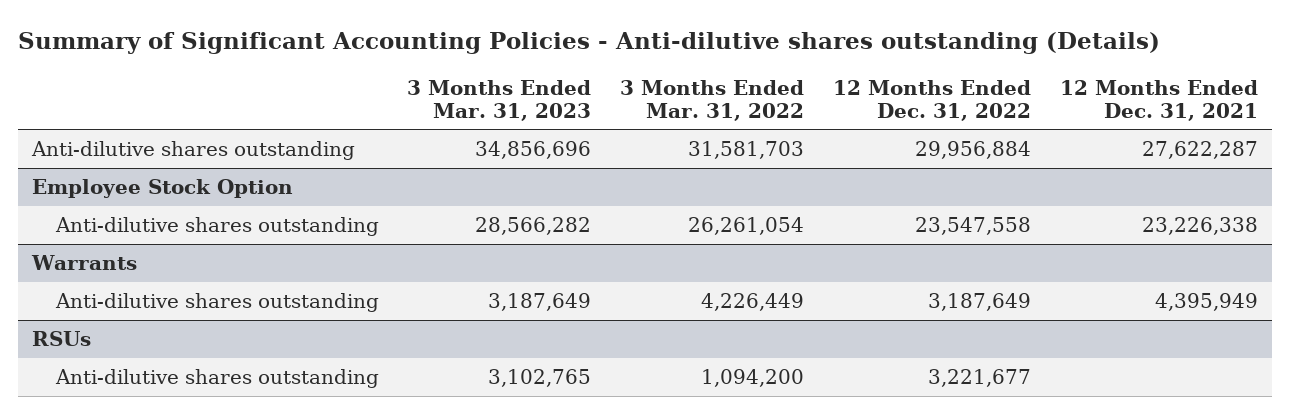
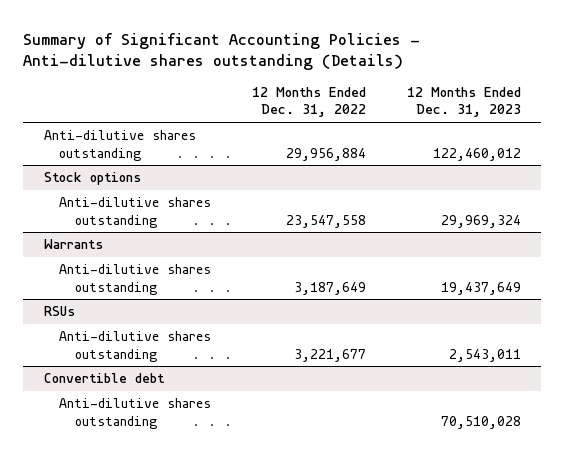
- | 3 Months Ended Mar. 31, 2023 | 3 Months Ended Mar. 31, 2022 | 12 Months Ended Dec. 31, 2022 | 12 Months Ended Dec. 31, 2021
+ | 12 Months Ended Dec. 31, 2022 | 12 Months Ended Dec. 31, 2023
- Employee Stock Option
+ Stock options
+ Convertible debt
+ Anti-dilutive shares outstanding | | 70,510,028

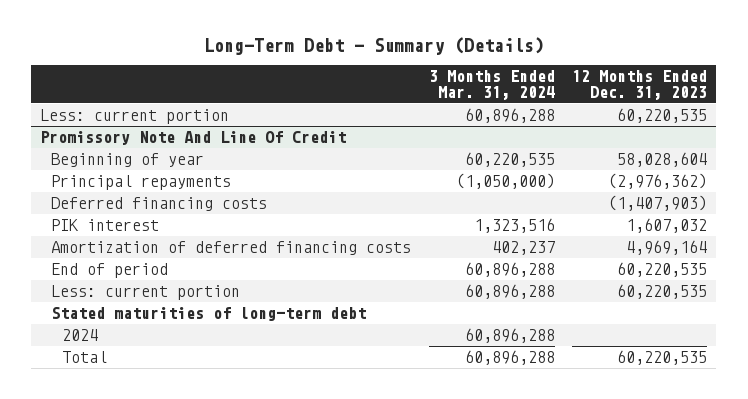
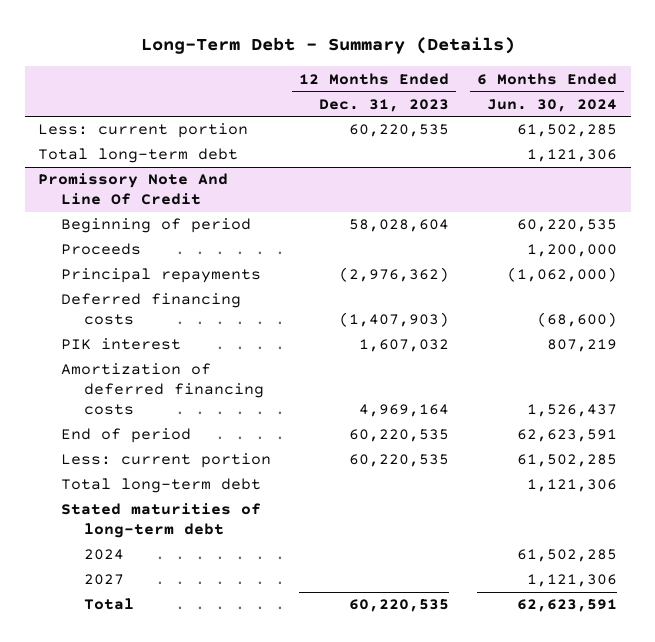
- | 3 Months Ended Mar. 31, 2024 | 12 Months Ended Dec. 31, 2023
+ | 12 Months Ended Dec. 31, 2023 | 6 Months Ended Jun. 30, 2024
+ Total long-term debt | | 1,121,306
@ Promissory Note And Line Of Credit
- Beginning of year | 60,220,535 | 58,028,604
+ Beginning of period | 58,028,604 | 60,220,535
+ Proceeds | | 1,200,000
+ Total long-term debt | | 1,121,306
+ 2027 | | 1,121,306

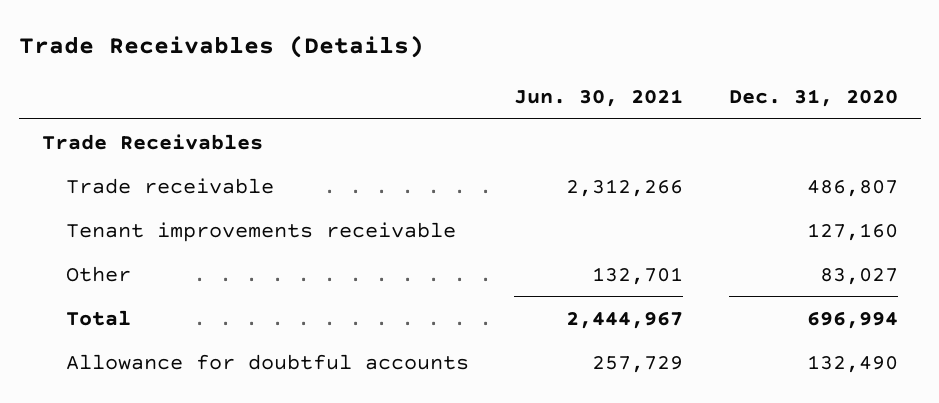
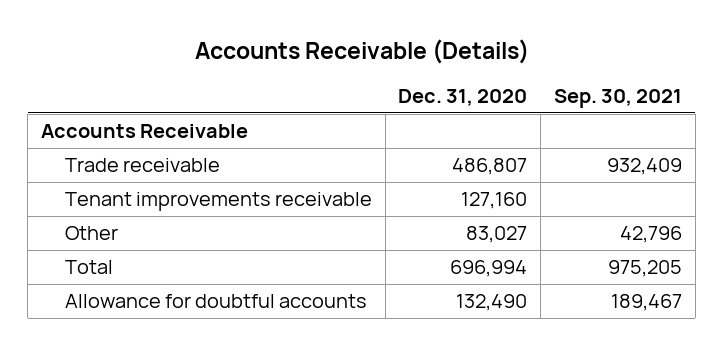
- Trade Receivables (Details)
+ Accounts Receivable (Details)
- | Jun. 30, 2021 | Dec. 31, 2020
+ | Dec. 31, 2020 | Sep. 30, 2021
- Trade Receivables
+ Accounts Receivable

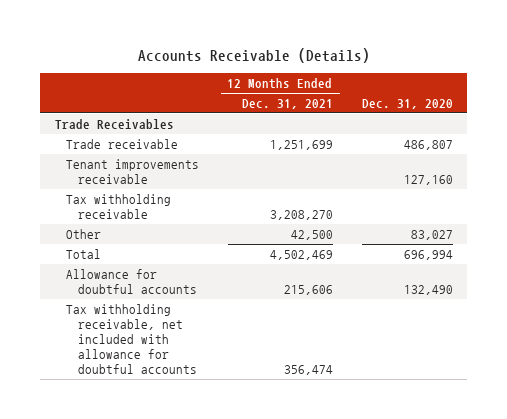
- | Dec. 31, 2020 | Sep. 30, 2021
+ | 12 Months Ended Dec. 31, 2021 | Dec. 31, 2020
- Accounts Receivable
+ Trade Receivables
+ Tax withholding receivable | 3,208,270 |
+ Tax withholding receivable, net included with allowance for doubtful accounts | 356,474 |

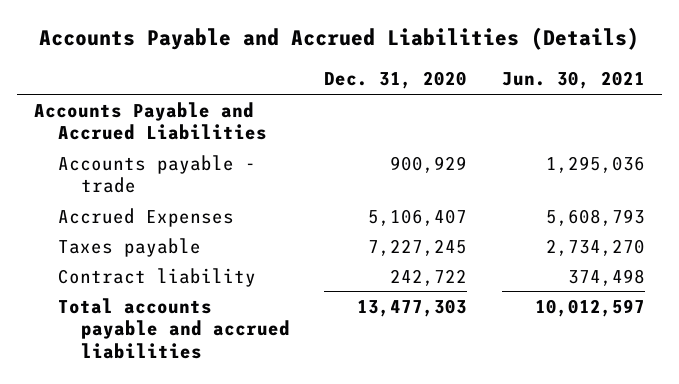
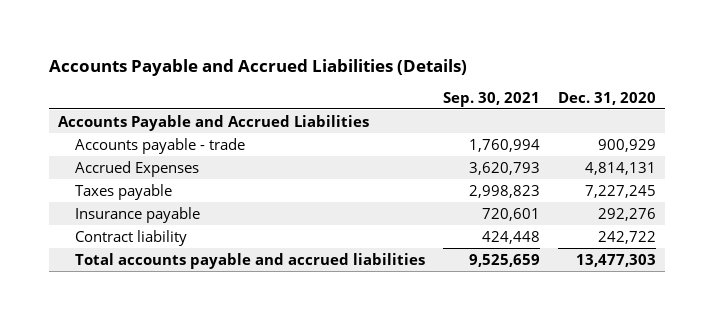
- | Dec. 31, 2020 | Jun. 30, 2021
+ | Sep. 30, 2021 | Dec. 31, 2020
- Accrued Expenses | 5,106,407 | 5,608,793
+ Accrued Expenses | 3,620,793 | 4,814,131
+ Insurance payable | 720,601 | 292,276

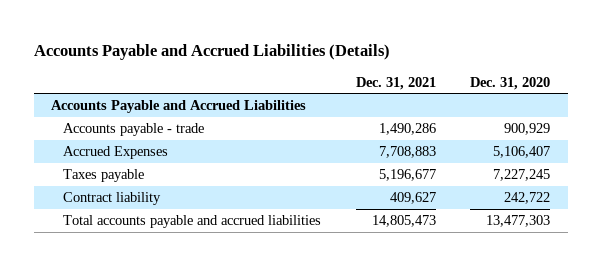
- | Sep. 30, 2021 | Dec. 31, 2020
+ | Dec. 31, 2021 | Dec. 31, 2020
- Accrued Expenses | 3,620,793 | 4,814,131
+ Accrued Expenses | 7,708,883 | 5,106,407
- Insurance payable | 720,601 | 292,276

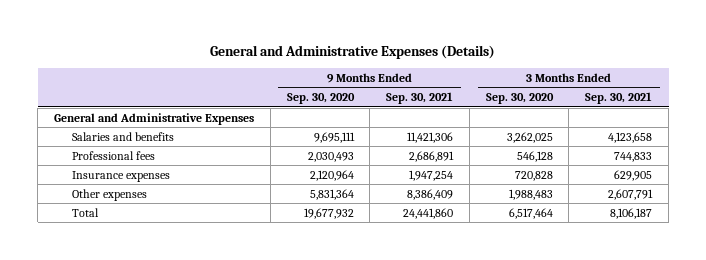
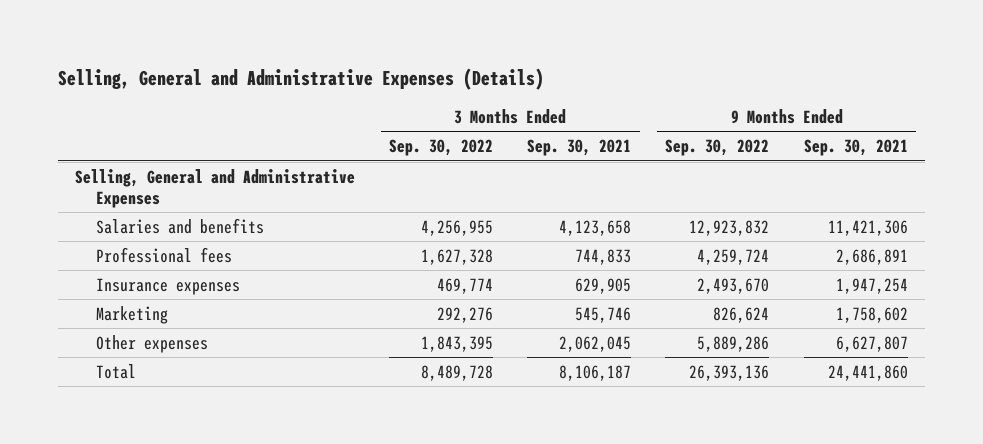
- General and Administrative Expenses (Details)
+ Selling, General and Administrative Expenses (Details)
- | 9 Months Ended Sep. 30, 2020 | 9 Months Ended Sep. 30, 2021 | 3 Months Ended Sep. 30, 2020 | 3 Months Ended Sep. 30, 2021
+ | 3 Months Ended Sep. 30, 2022 | 3 Months Ended Sep. 30, 2021 | 9 Months Ended Sep. 30, 2022 | 9 Months Ended Sep. 30, 2021
- General and Administrative Expenses
+ Selling, General and Administrative Expenses
- Other expenses | 5,831,364 | 8,386,409 | 1,988,483 | 2,607,791
+ Marketing | 292,276 | 545,746 | 826,624 | 1,758,602
+ Other expenses | 1,843,395 | 2,062,045 | 5,889,286 | 6,627,807

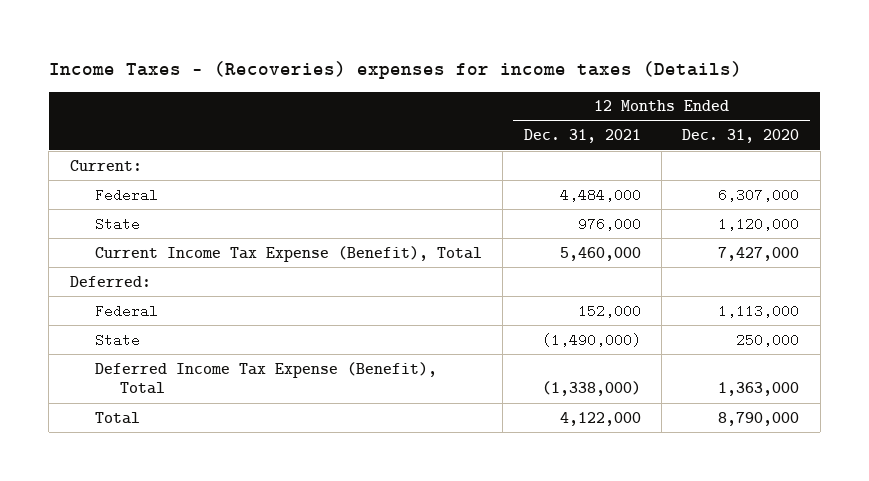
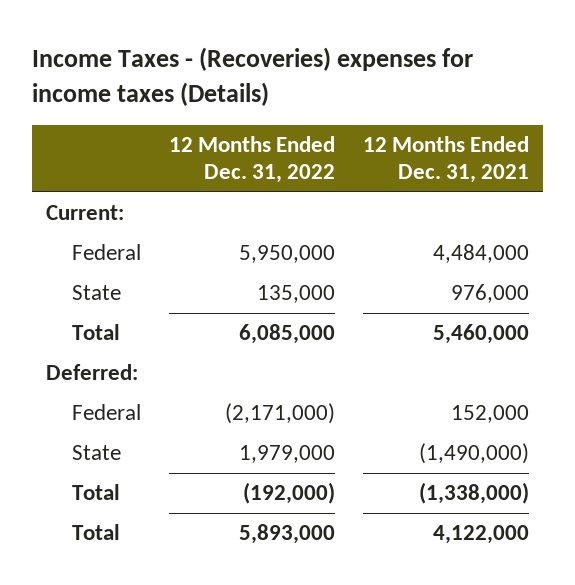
- | 12 Months Ended Dec. 31, 2021 | 12 Months Ended Dec. 31, 2020
+ | 12 Months Ended Dec. 31, 2022 | 12 Months Ended Dec. 31, 2021
- Current Income Tax Expense (Benefit), Total | 5,460,000 | 7,427,000
+ Total | 6,085,000 | 5,460,000
- Deferred Income Tax Expense (Benefit), Total | (1,338,000) | 1,363,000
+ Total | (192,000) | (1,338,000)

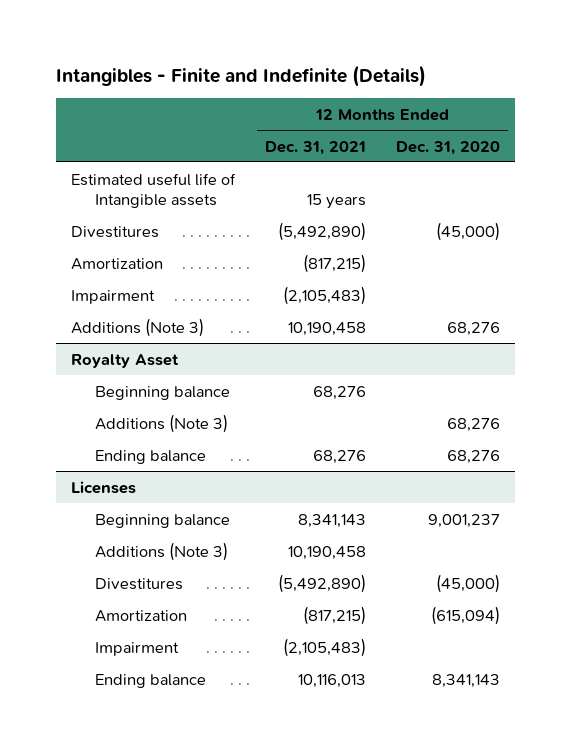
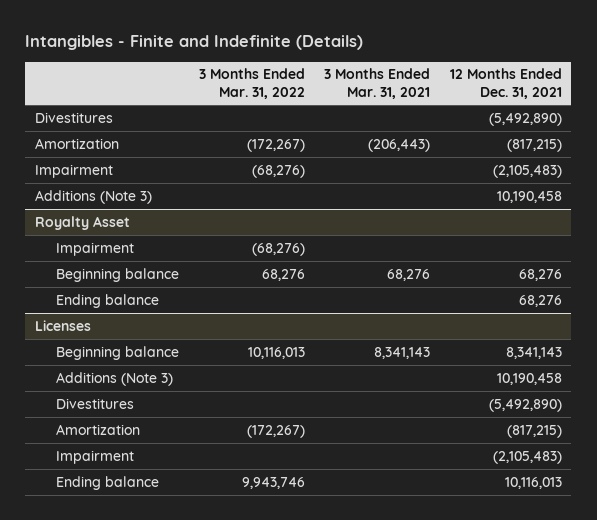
- | 12 Months Ended Dec. 31, 2021 | 12 Months Ended Dec. 31, 2020
+ | 3 Months Ended Mar. 31, 2022 | 3 Months Ended Mar. 31, 2021 | 12 Months Ended Dec. 31, 2021
- Estimated useful life of Intangible assets | 15 years |
@ Royalty Asset
+ Impairment | (68,276) | |
- Additions (Note 3) | | 68,276

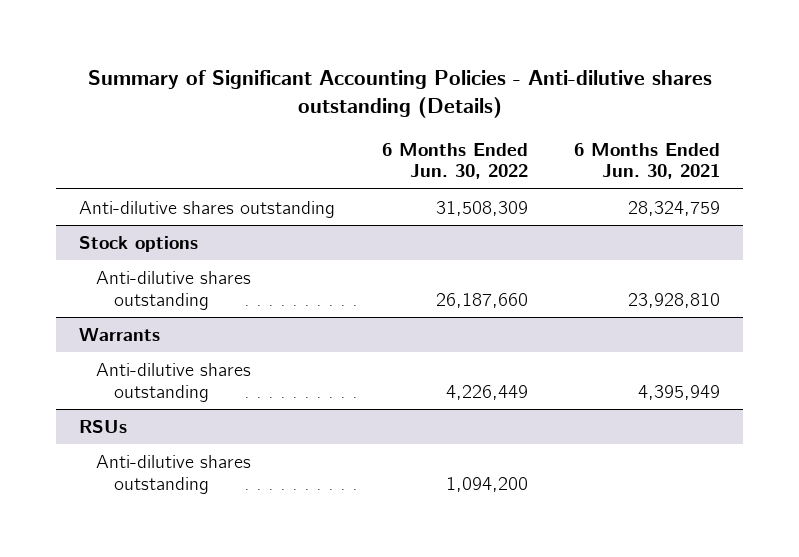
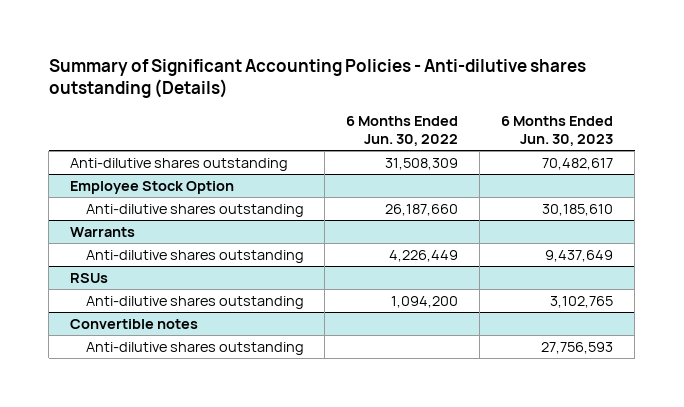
- | 6 Months Ended Jun. 30, 2022 | 6 Months Ended Jun. 30, 2021
+ | 6 Months Ended Jun. 30, 2022 | 6 Months Ended Jun. 30, 2023
- Stock options
+ Employee Stock Option
+ Convertible notes
+ Anti-dilutive shares outstanding | | 27,756,593

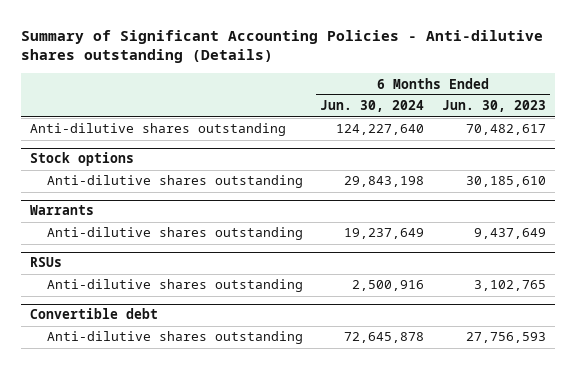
- | 6 Months Ended Jun. 30, 2022 | 6 Months Ended Jun. 30, 2023
+ | 6 Months Ended Jun. 30, 2024 | 6 Months Ended Jun. 30, 2023
- Employee Stock Option
+ Stock options
- Convertible notes
+ Convertible debt

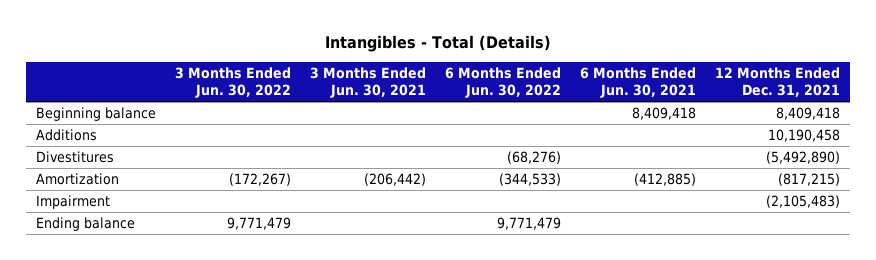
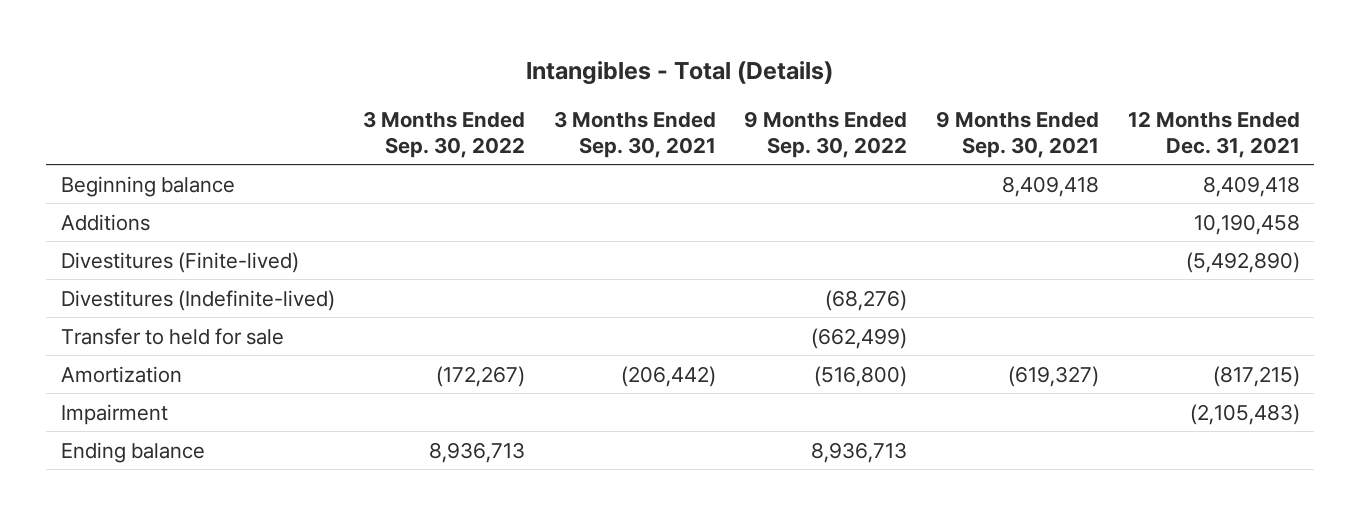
- | 3 Months Ended Jun. 30, 2022 | 3 Months Ended Jun. 30, 2021 | 6 Months Ended Jun. 30, 2022 | 6 Months Ended Jun. 30, 2021 | 12 Months Ended Dec. 31, 2021
+ | 3 Months Ended Sep. 30, 2022 | 3 Months Ended Sep. 30, 2021 | 9 Months Ended Sep. 30, 2022 | 9 Months Ended Sep. 30, 2021 | 12 Months Ended Dec. 31, 2021
- Divestitures | | | (68,276) | | (5,492,890)
+ Divestitures (Finite-lived) | | | | | (5,492,890)
+ Divestitures (Indefinite-lived) | | | (68,276) | |
+ Transfer to held for sale | | | (662,499) | |

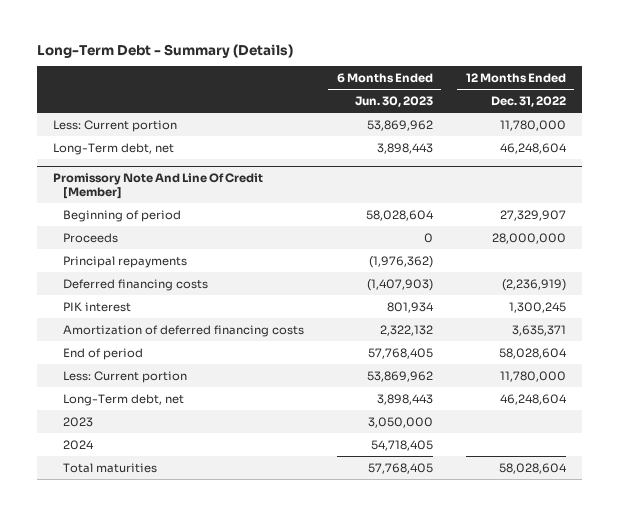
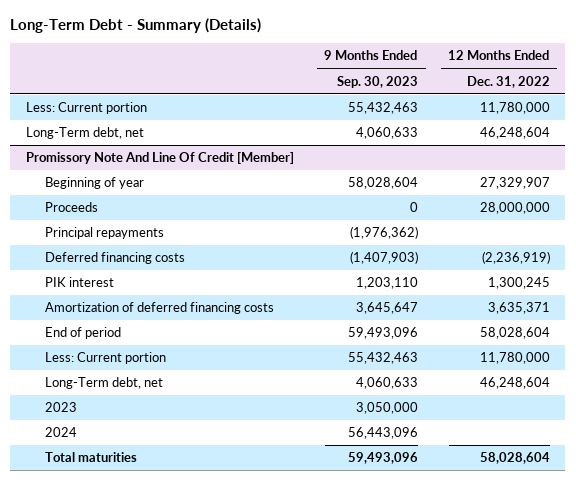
- | 6 Months Ended Jun. 30, 2023 | 12 Months Ended Dec. 31, 2022
+ | 9 Months Ended Sep. 30, 2023 | 12 Months Ended Dec. 31, 2022
@ Promissory Note And Line Of Credit [Member]
- Beginning of period | 58,028,604 | 27,329,907
+ Beginning of year | 58,028,604 | 27,329,907

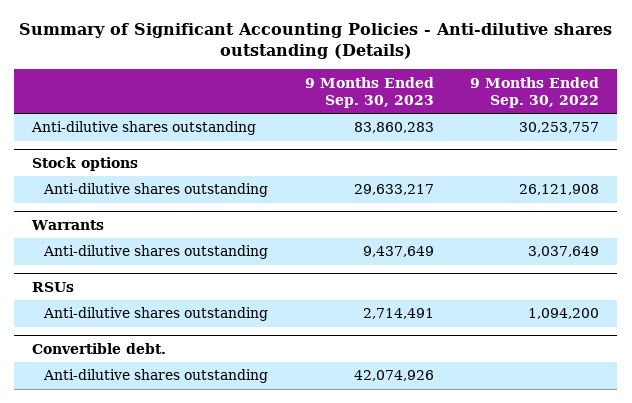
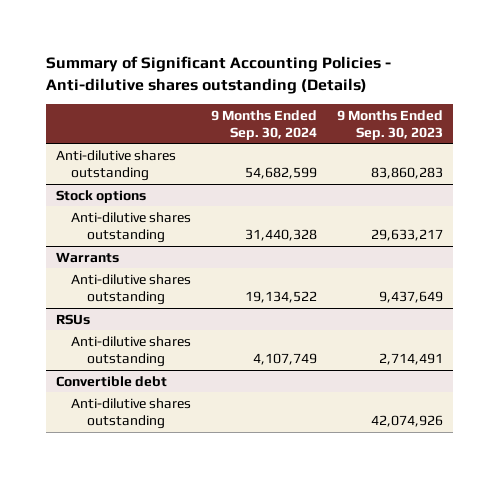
- | 9 Months Ended Sep. 30, 2023 | 9 Months Ended Sep. 30, 2022
+ | 9 Months Ended Sep. 30, 2024 | 9 Months Ended Sep. 30, 2023
- Convertible debt.
+ Convertible debt

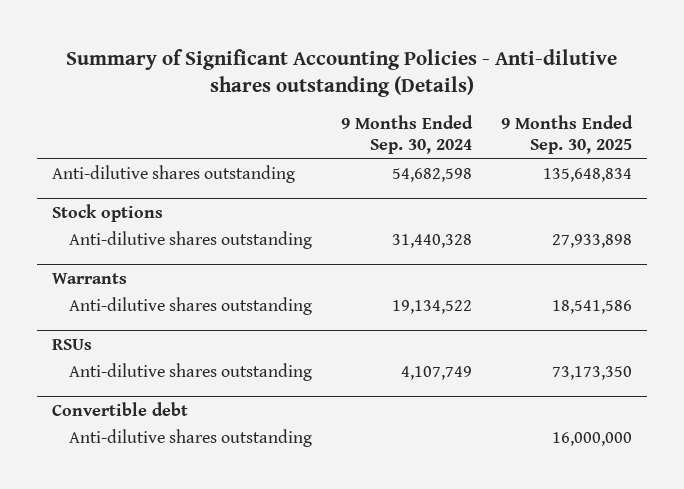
- | 9 Months Ended Sep. 30, 2024 | 9 Months Ended Sep. 30, 2023
+ | 9 Months Ended Sep. 30, 2024 | 9 Months Ended Sep. 30, 2025
- Anti-dilutive shares outstanding | 54,682,599 | 83,860,283
+ Anti-dilutive shares outstanding | 54,682,598 | 135,648,834

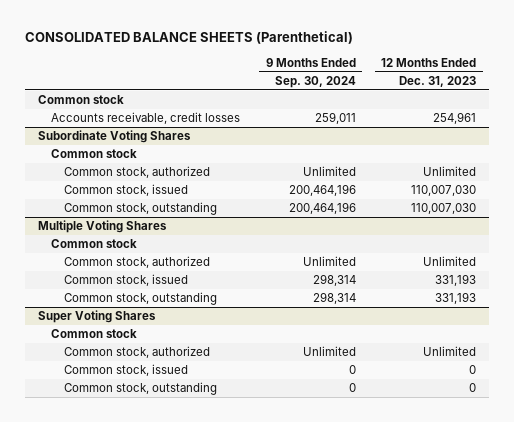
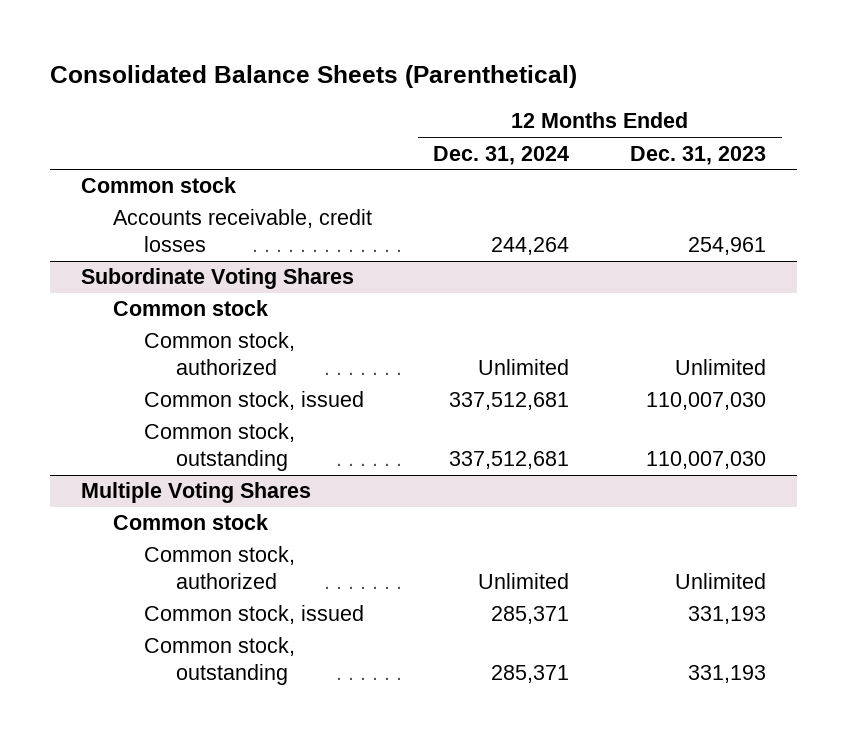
- CONSOLIDATED BALANCE SHEETS (Parenthetical)
+ Consolidated Balance Sheets (Parenthetical)
- | 9 Months Ended Sep. 30, 2024 | 12 Months Ended Dec. 31, 2023
+ | 12 Months Ended Dec. 31, 2024 | 12 Months Ended Dec. 31, 2023
- Super Voting Shares
- Common stock
- Common stock, authorized | Unlimited | Unlimited
- Common stock, issued | 0 | 0
- Common stock, outstanding | 0 | 0

